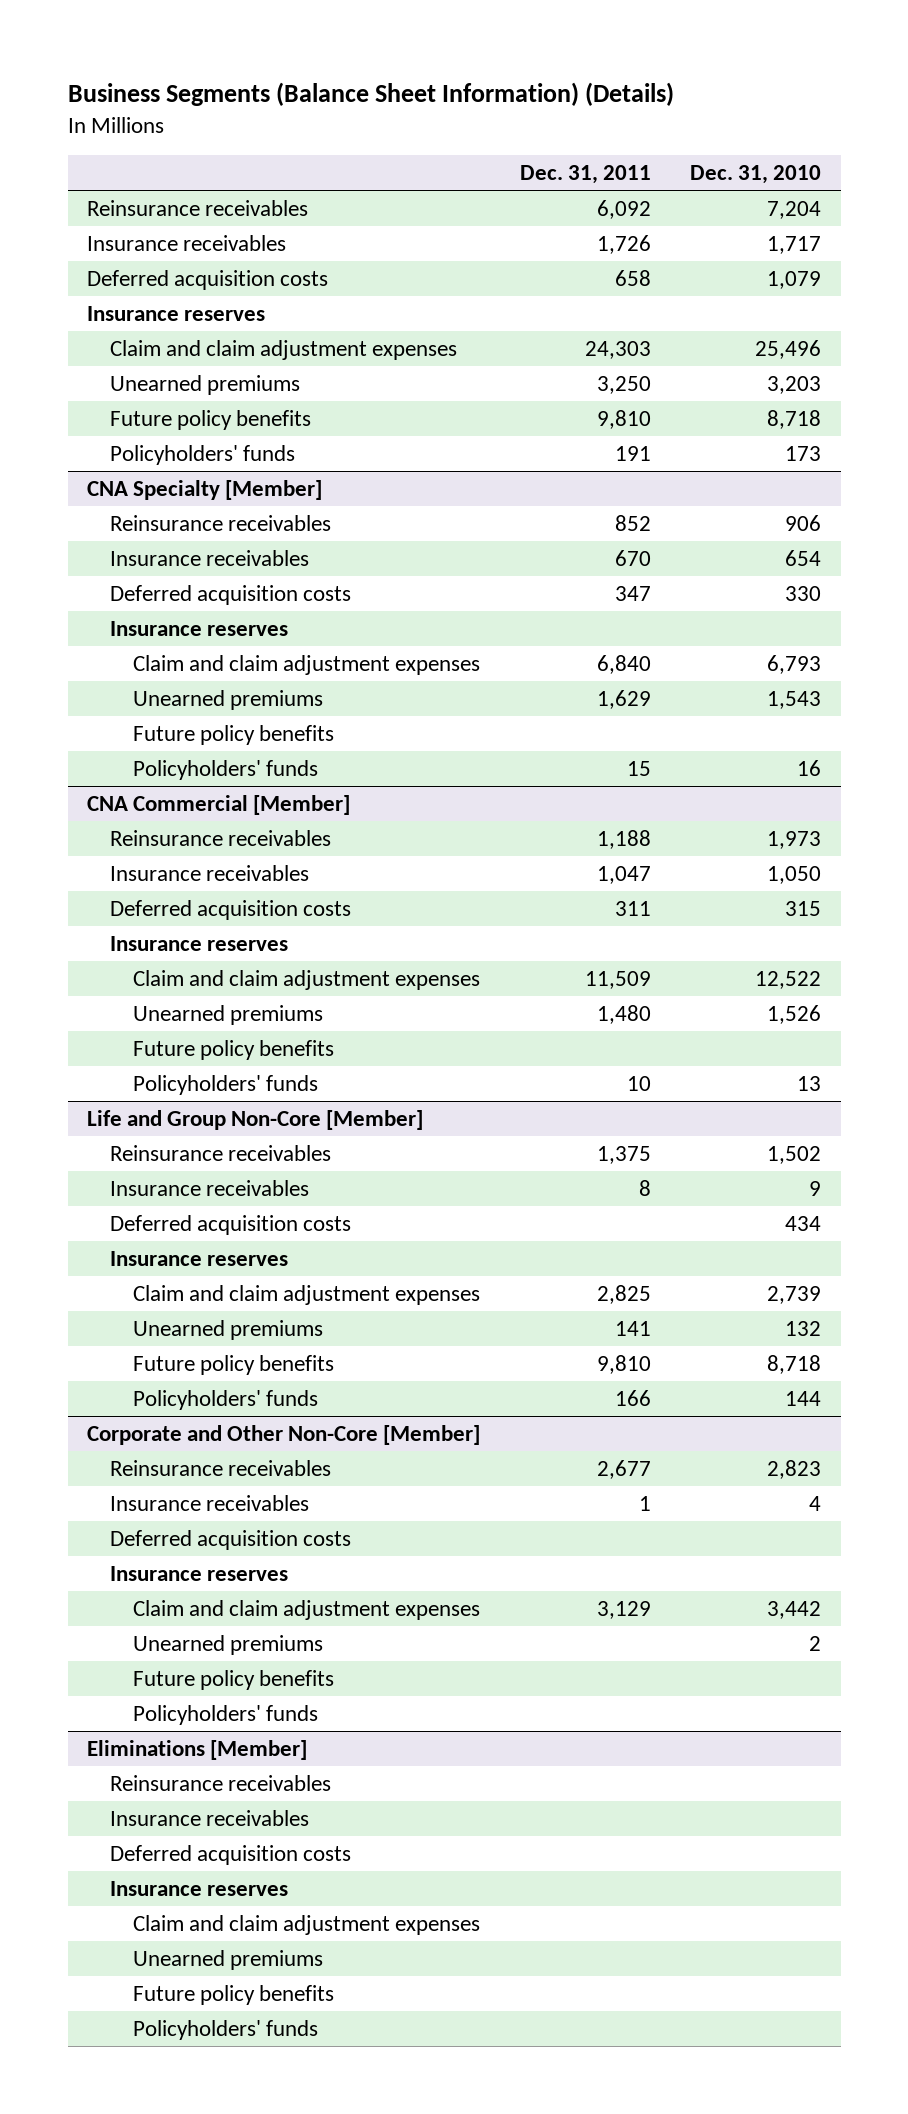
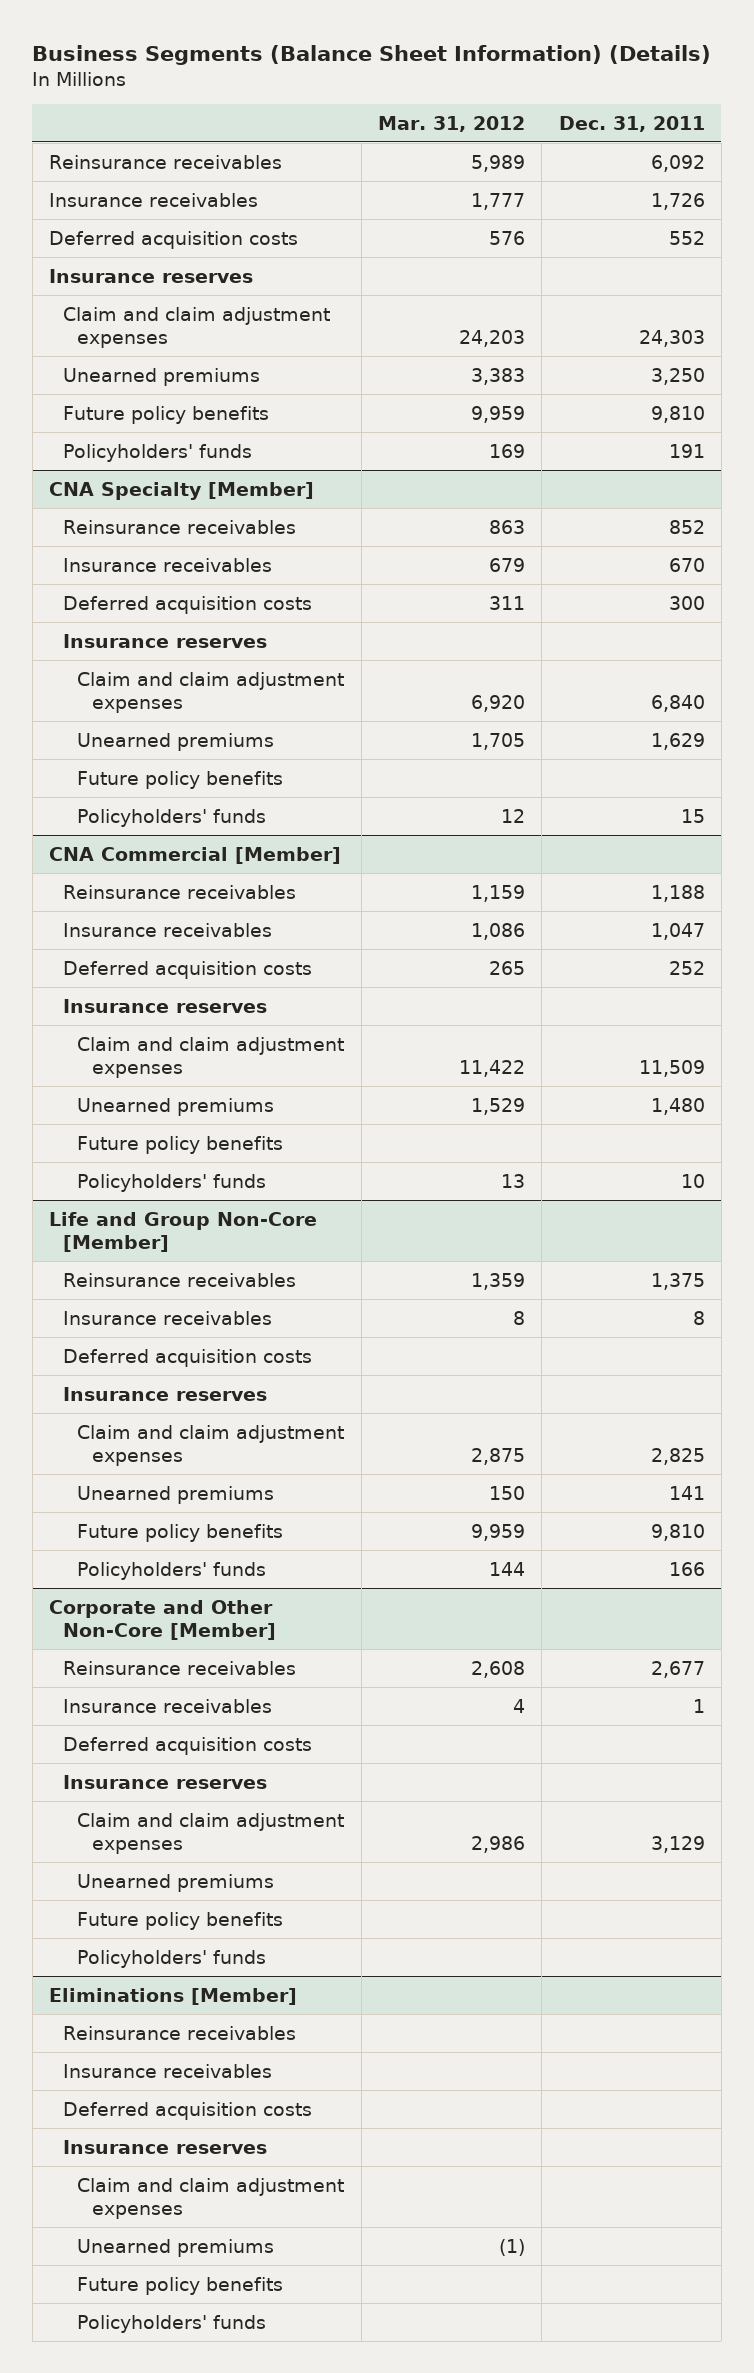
- | Dec. 31, 2011 | Dec. 31, 2010
+ | Mar. 31, 2012 | Dec. 31, 2011
- Deferred acquisition costs | 658 | 1,079
+ Deferred acquisition costs | 576 | 552
@ CNA Specialty [Member]
- Deferred acquisition costs | 347 | 330
+ Deferred acquisition costs | 311 | 300
@ CNA Commercial [Member]
- Deferred acquisition costs | 311 | 315
+ Deferred acquisition costs | 265 | 252

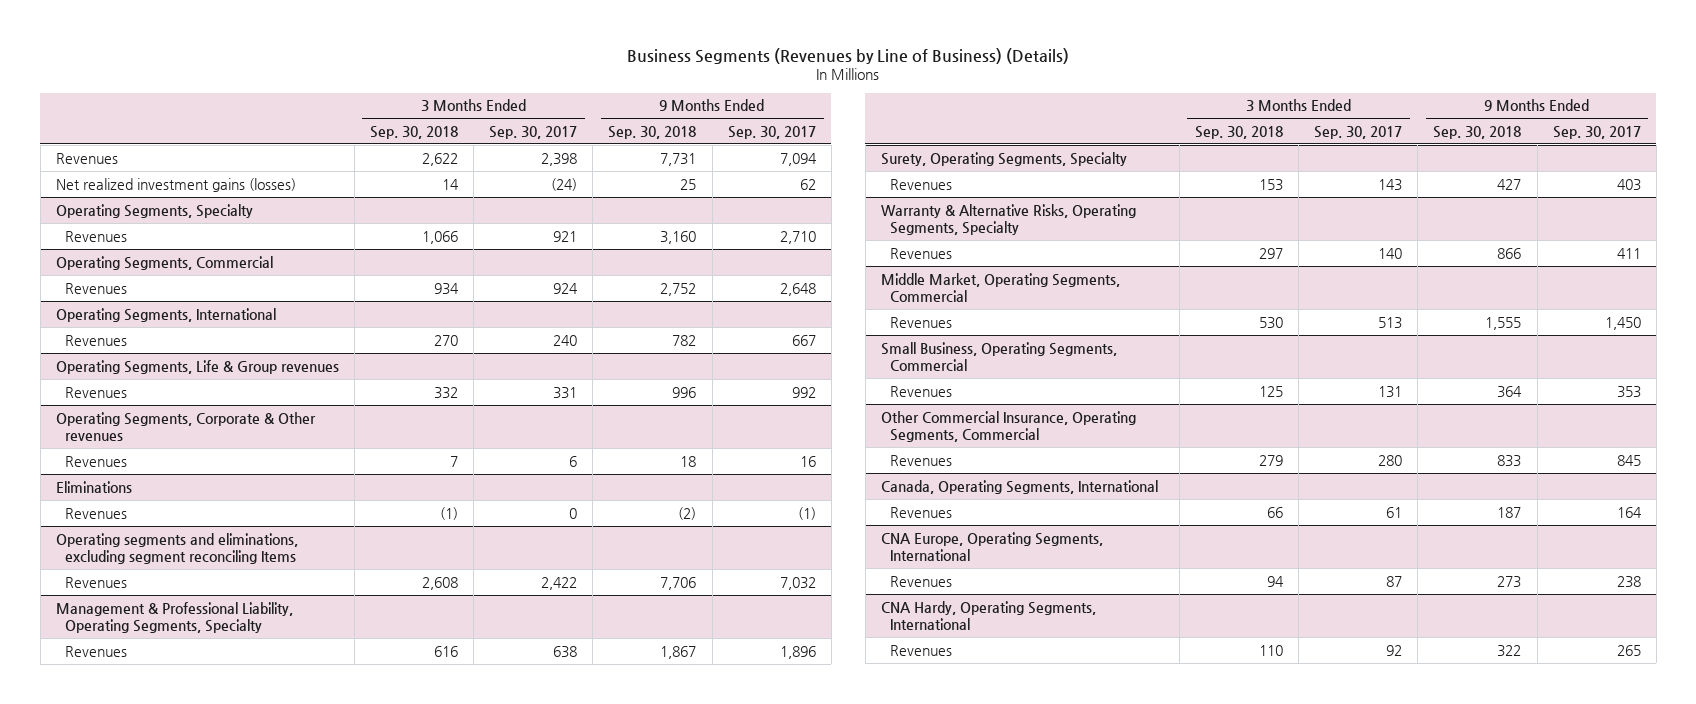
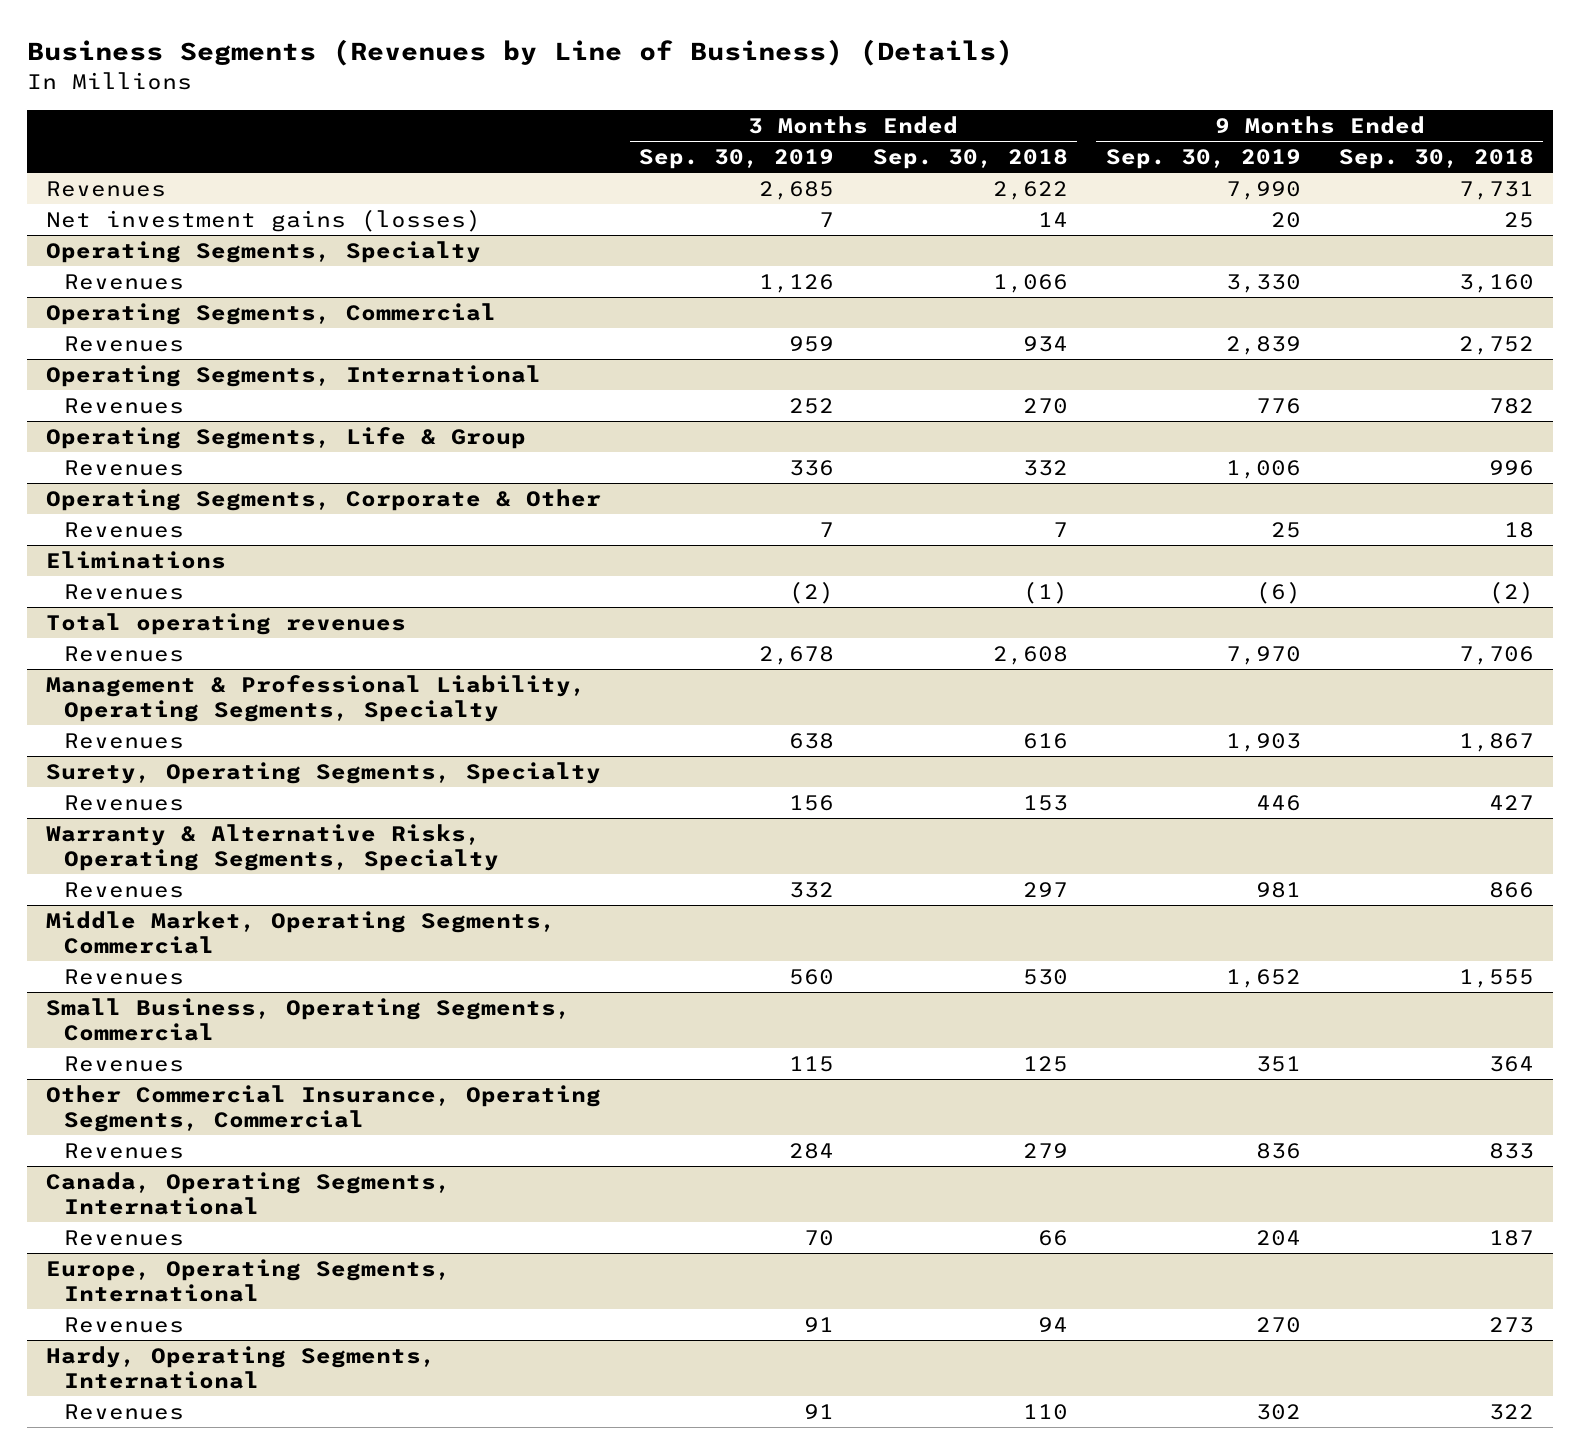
- | 3 Months Ended Sep. 30, 2018 | 3 Months Ended Sep. 30, 2017 | 9 Months Ended Sep. 30, 2018 | 9 Months Ended Sep. 30, 2017
+ | 3 Months Ended Sep. 30, 2019 | 3 Months Ended Sep. 30, 2018 | 9 Months Ended Sep. 30, 2019 | 9 Months Ended Sep. 30, 2018
- Net realized investment gains (losses) | 14 | (24) | 25 | 62
+ Net investment gains (losses) | 7 | 14 | 20 | 25
- Operating Segments, Life & Group revenues
+ Operating Segments, Life & Group
- Operating Segments, Corporate & Other revenues
+ Operating Segments, Corporate & Other
- Operating segments and eliminations, excluding segment reconciling Items
+ Total operating revenues
- CNA Europe, Operating Segments, International
+ Europe, Operating Segments, International
- CNA Hardy, Operating Segments, International
+ Hardy, Operating Segments, International

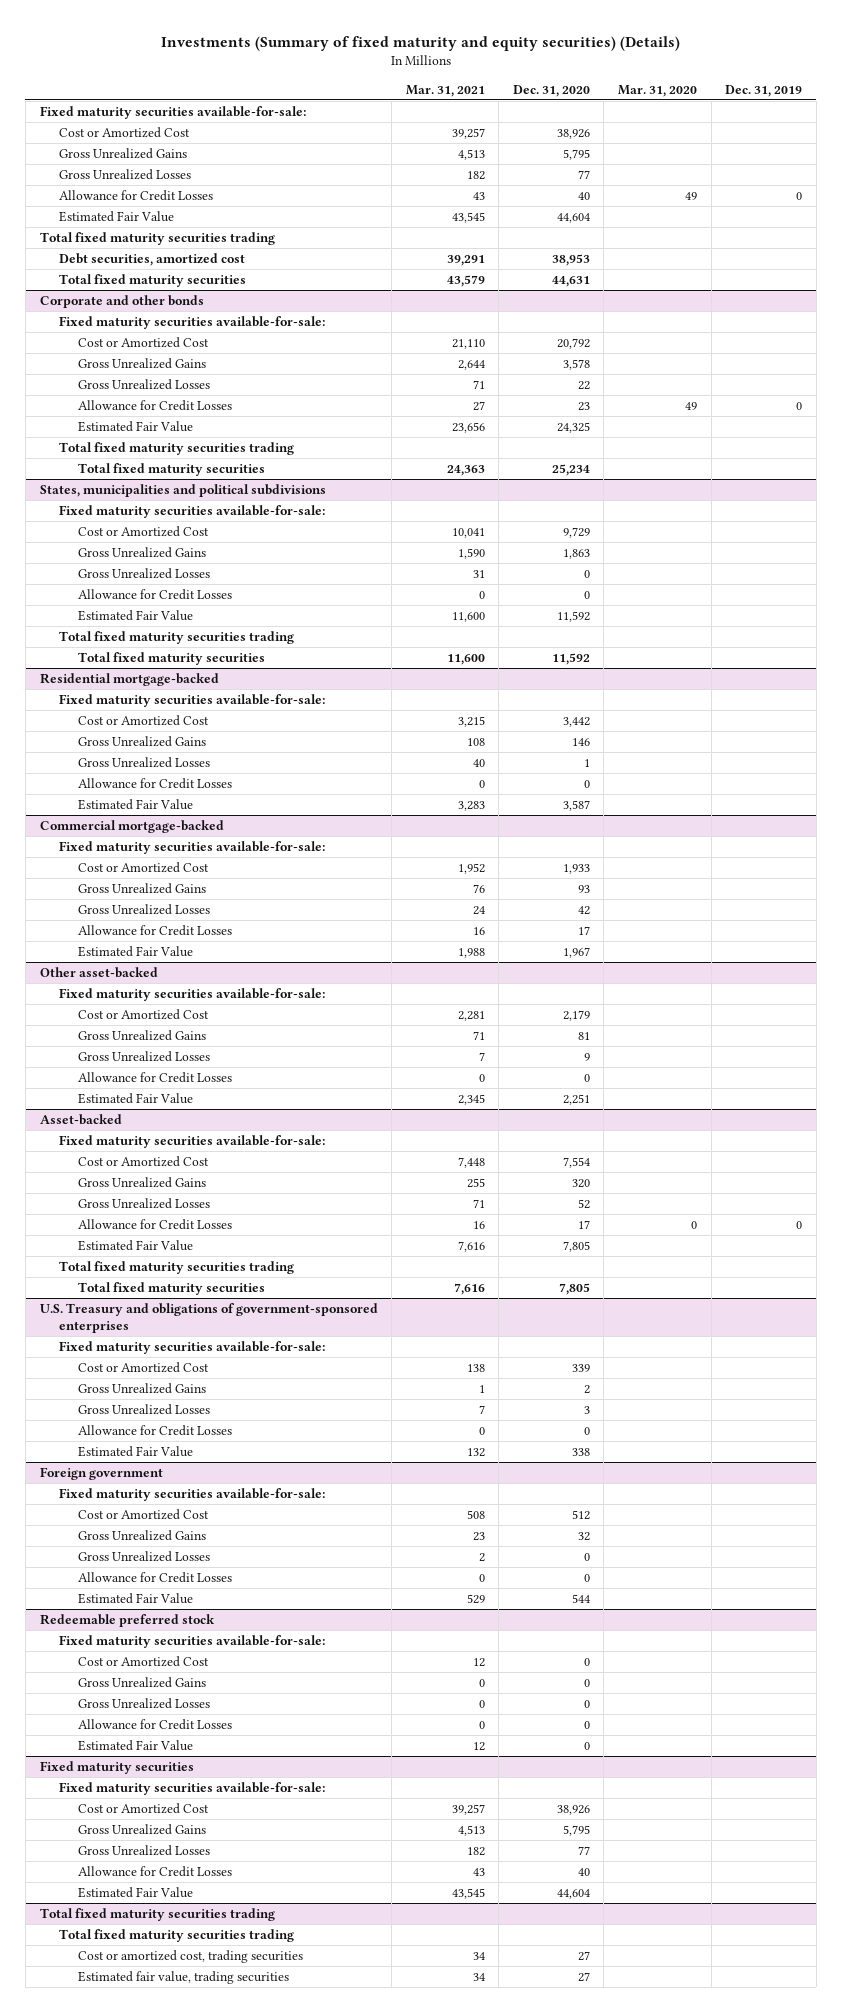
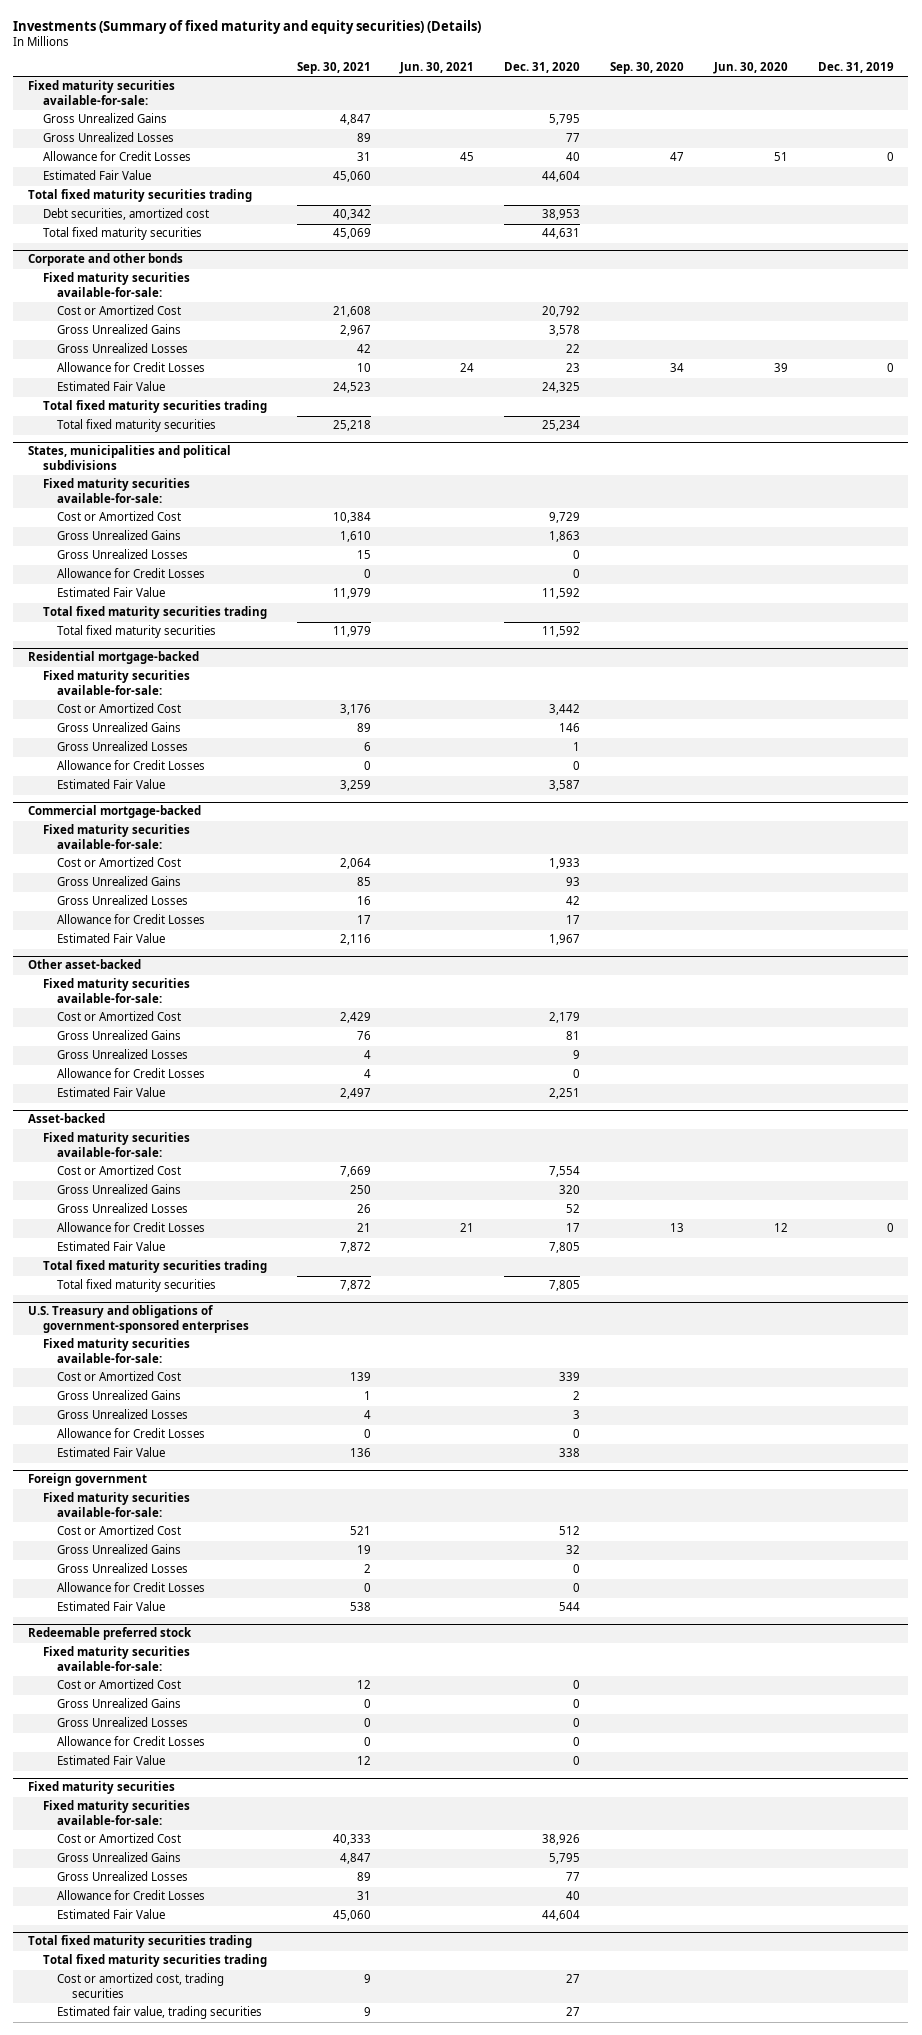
- | Mar. 31, 2021 | Dec. 31, 2020 | Mar. 31, 2020 | Dec. 31, 2019
+ | Sep. 30, 2021 | Jun. 30, 2021 | Dec. 31, 2020 | Sep. 30, 2020 | Jun. 30, 2020 | Dec. 31, 2019
- Cost or Amortized Cost | 39,257 | 38,926 | |

